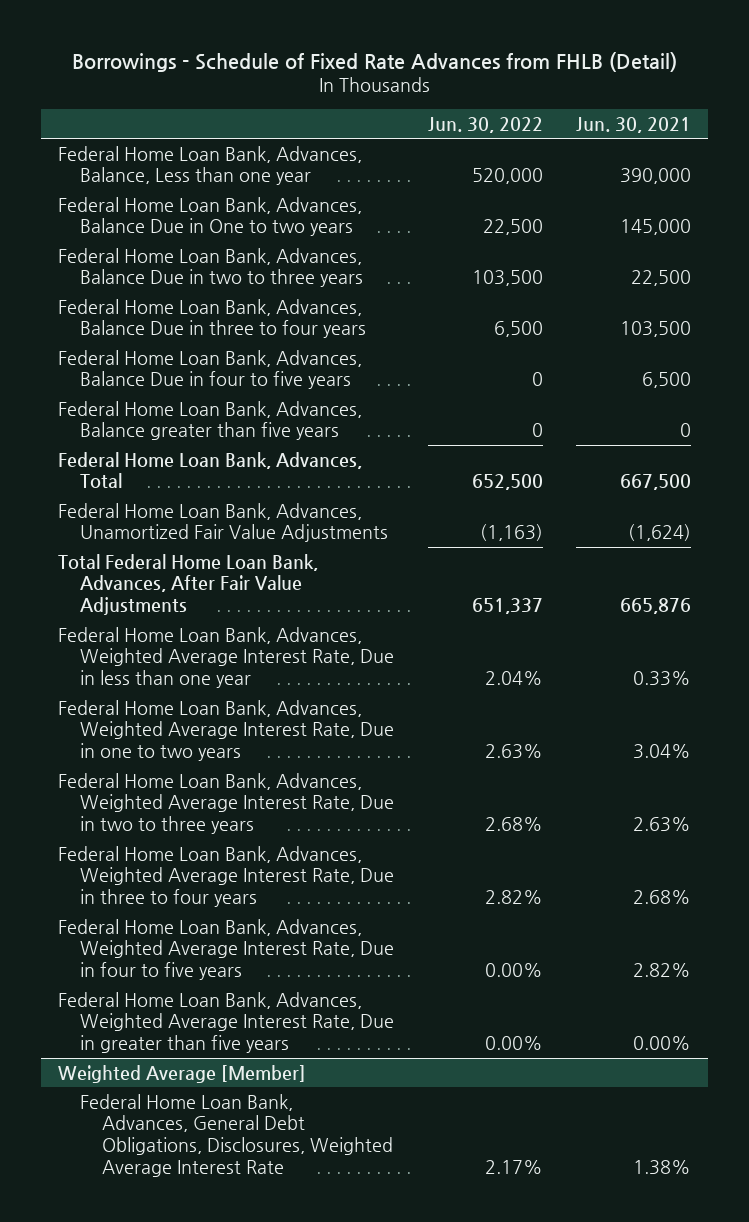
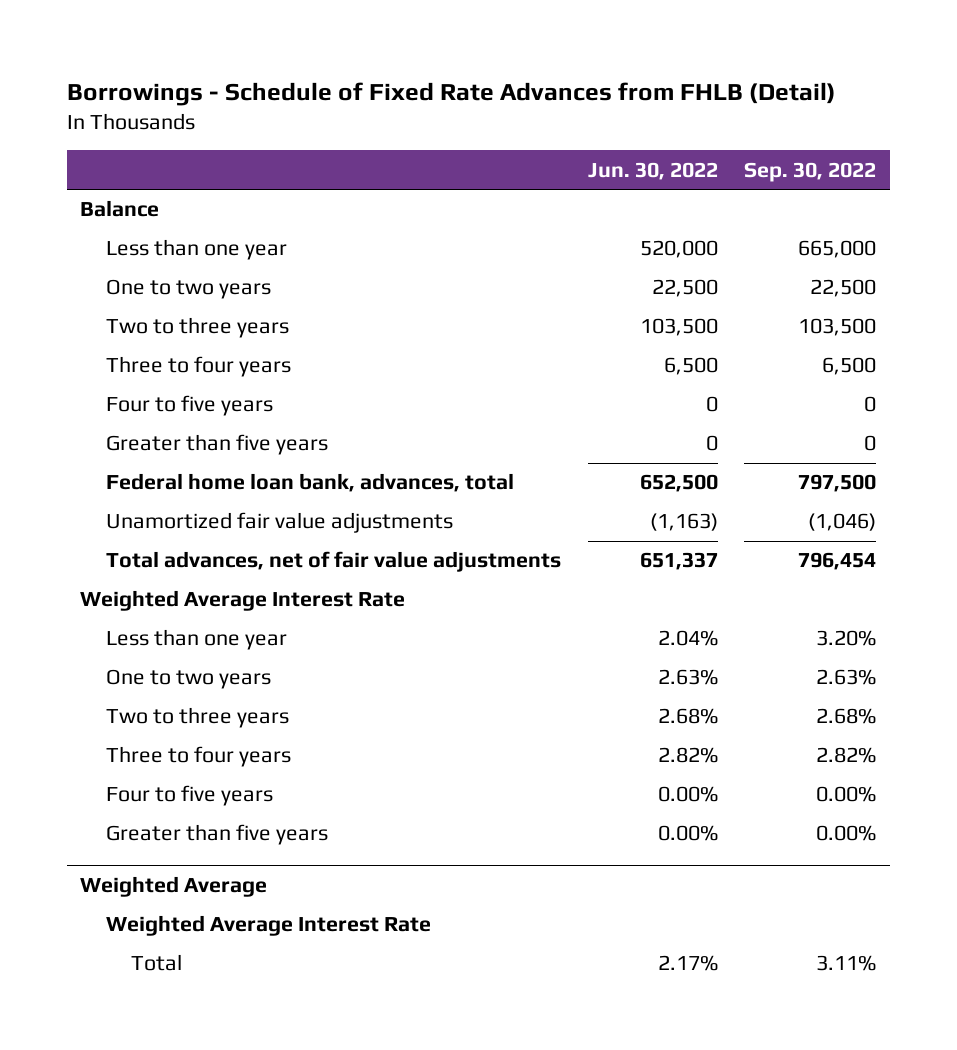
- | Jun. 30, 2022 | Jun. 30, 2021
+ | Jun. 30, 2022 | Sep. 30, 2022
- Federal Home Loan Bank, Advances, Balance, Less than one year | 520,000 | 390,000
- Federal Home Loan Bank, Advances, Balance Due in One to two years | 22,500 | 145,000
- Federal Home Loan Bank, Advances, Balance Due in two to three years | 103,500 | 22,500
- Federal Home Loan Bank, Advances, Balance Due in three to four years | 6,500 | 103,500
- Federal Home Loan Bank, Advances, Balance Due in four to five years | 0 | 6,500
- Federal Home Loan Bank, Advances, Balance greater than five years | 0 | 0
- Federal Home Loan Bank, Advances, Total | 652,500 | 667,500
- Federal Home Loan Bank, Advances, Unamortized Fair Value Adjustments | (1,163) | (1,624)
- Total Federal Home Loan Bank, Advances, After Fair Value Adjustments | 651,337 | 665,876
- Federal Home Loan Bank, Advances, Weighted Average Interest Rate, Due in less than one year | 2.04% | 0.33%
- Federal Home Loan Bank, Advances, Weighted Average Interest Rate, Due in one to two years | 2.63% | 3.04%
- Federal Home Loan Bank, Advances, Weighted Average Interest Rate, Due in two to three years | 2.68% | 2.63%
- Federal Home Loan Bank, Advances, Weighted Average Interest Rate, Due in three to four years | 2.82% | 2.68%
- Federal Home Loan Bank, Advances, Weighted Average Interest Rate, Due in four to five years | 0.00% | 2.82%
- Federal Home Loan Bank, Advances, Weighted Average Interest Rate, Due in greater than five years | 0.00% | 0.00%
- Weighted Average [Member]
- Federal Home Loan Bank, Advances, General Debt Obligations, Disclosures, Weighted Average Interest Rate | 2.17% | 1.38%
+ Balance
+ Less than one year | 520,000 | 665,000
+ One to two years | 22,500 | 22,500
+ Two to three years | 103,500 | 103,500
+ Three to four years | 6,500 | 6,500
+ Four to five years | 0 | 0
+ Greater than five years | 0 | 0
+ Federal home loan bank, advances, total | 652,500 | 797,500
+ Unamortized fair value adjustments | (1,163) | (1,046)
+ Total advances, net of fair value adjustments | 651,337 | 796,454
+ Weighted Average Interest Rate
+ Less than one year | 2.04% | 3.20%
+ One to two years | 2.63% | 2.63%
+ Two to three years | 2.68% | 2.68%
+ Three to four years | 2.82% | 2.82%
+ Four to five years | 0.00% | 0.00%
+ Greater than five years | 0.00% | 0.00%
+ Weighted Average
+ Weighted Average Interest Rate
+ Total | 2.17% | 3.11%

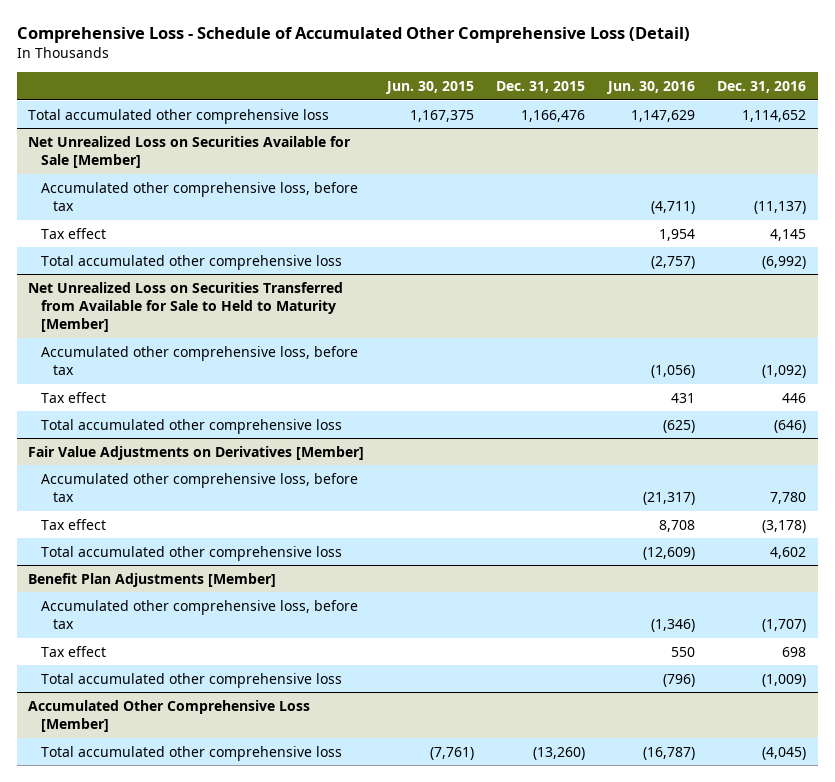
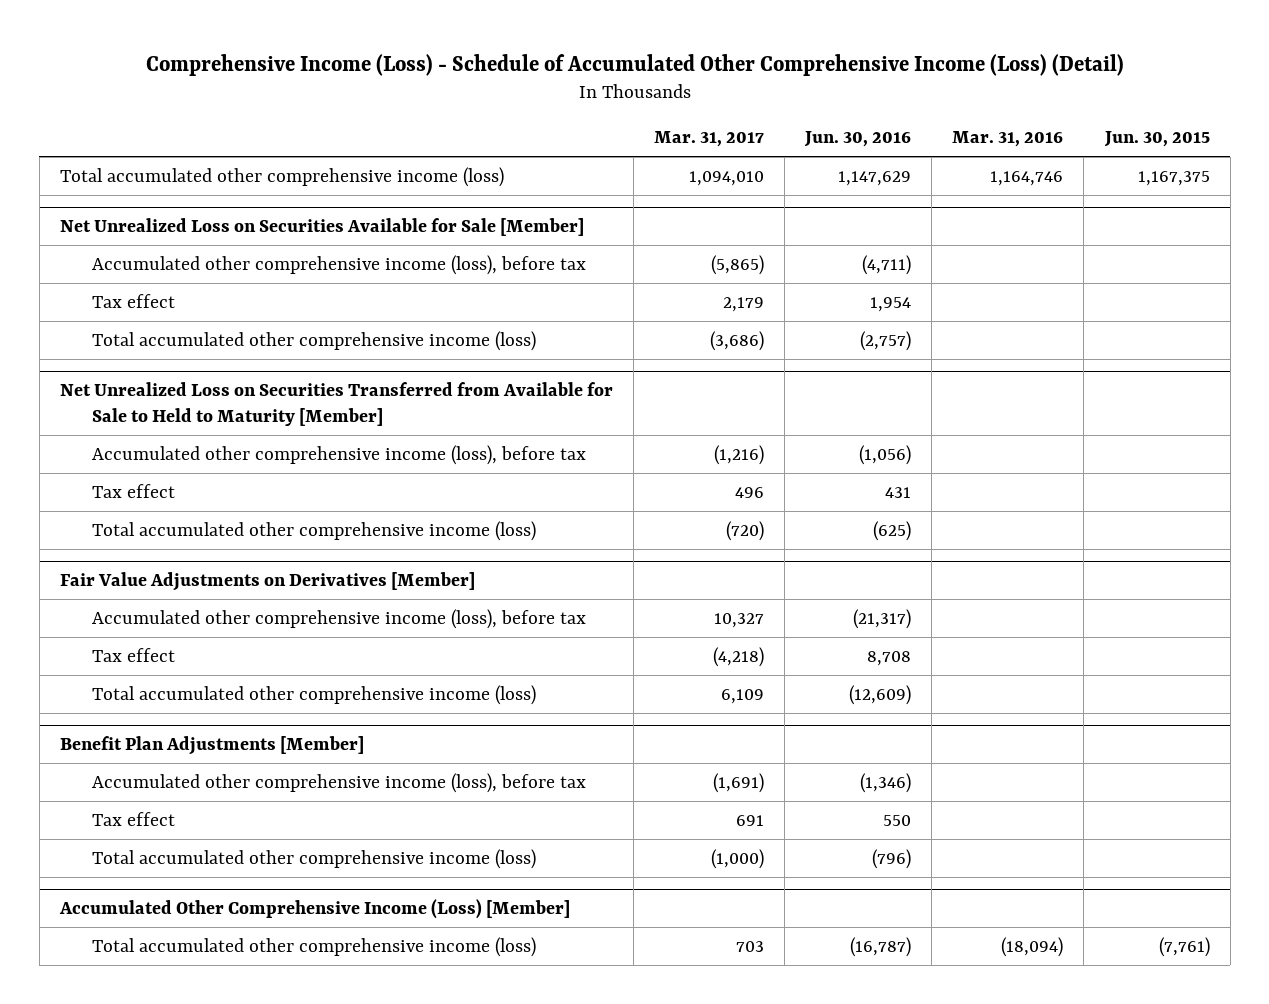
- Comprehensive Loss - Schedule of Accumulated Other Comprehensive Loss (Detail)
+ Comprehensive Income (Loss) - Schedule of Accumulated Other Comprehensive Income (Loss) (Detail)
- | Jun. 30, 2015 | Dec. 31, 2015 | Jun. 30, 2016 | Dec. 31, 2016
+ | Mar. 31, 2017 | Jun. 30, 2016 | Mar. 31, 2016 | Jun. 30, 2015
- Total accumulated other comprehensive loss | 1,167,375 | 1,166,476 | 1,147,629 | 1,114,652
+ Total accumulated other comprehensive income (loss) | 1,094,010 | 1,147,629 | 1,164,746 | 1,167,375
@ Net Unrealized Loss on Securities Available for Sale [Member]
- Accumulated other comprehensive loss, before tax | | | (4,711) | (11,137)
+ Accumulated other comprehensive income (loss), before tax | (5,865) | (4,711) | |
- Total accumulated other comprehensive loss | | | (2,757) | (6,992)
+ Total accumulated other comprehensive income (loss) | (3,686) | (2,757) | |
@ Net Unrealized Loss on Securities Transferred from Available for Sale to Held to Maturity [Member]
- Accumulated other comprehensive loss, before tax | | | (1,056) | (1,092)
+ Accumulated other comprehensive income (loss), before tax | (1,216) | (1,056) | |
- Total accumulated other comprehensive loss | | | (625) | (646)
+ Total accumulated other comprehensive income (loss) | (720) | (625) | |
@ Fair Value Adjustments on Derivatives [Member]
- Accumulated other comprehensive loss, before tax | | | (21,317) | 7,780
+ Accumulated other comprehensive income (loss), before tax | 10,327 | (21,317) | |
- Total accumulated other comprehensive loss | | | (12,609) | 4,602
+ Total accumulated other comprehensive income (loss) | 6,109 | (12,609) | |
@ Benefit Plan Adjustments [Member]
- Accumulated other comprehensive loss, before tax | | | (1,346) | (1,707)
+ Accumulated other comprehensive income (loss), before tax | (1,691) | (1,346) | |
- Total accumulated other comprehensive loss | | | (796) | (1,009)
- Accumulated Other Comprehensive Loss [Member]
- Total accumulated other comprehensive loss | (7,761) | (13,260) | (16,787) | (4,045)
@ Benefit Plan Adjustments [Member]
+ Total accumulated other comprehensive income (loss) | (1,000) | (796) | |
+ Accumulated Other Comprehensive Income (Loss) [Member]
+ Total accumulated other comprehensive income (loss) | 703 | (16,787) | (18,094) | (7,761)

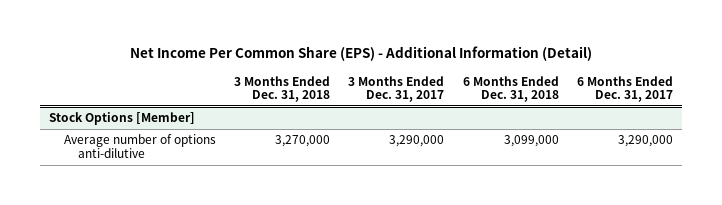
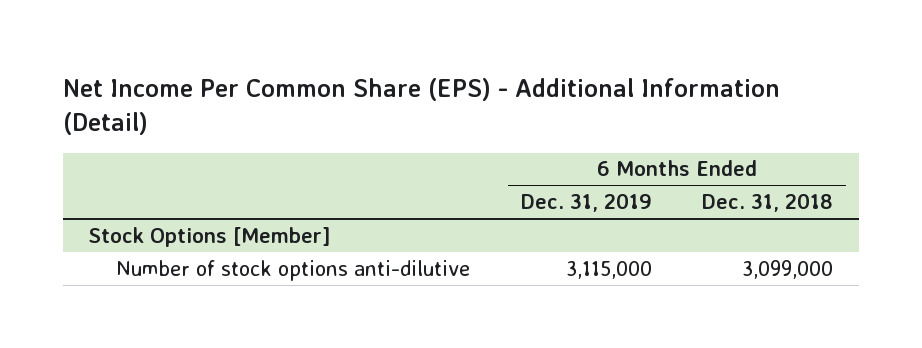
- | 3 Months Ended Dec. 31, 2018 | 3 Months Ended Dec. 31, 2017 | 6 Months Ended Dec. 31, 2018 | 6 Months Ended Dec. 31, 2017
+ | 6 Months Ended Dec. 31, 2019 | 6 Months Ended Dec. 31, 2018
@ Stock Options [Member]
- Average number of options anti-dilutive | 3,270,000 | 3,290,000 | 3,099,000 | 3,290,000
+ Number of stock options anti-dilutive | 3,115,000 | 3,099,000

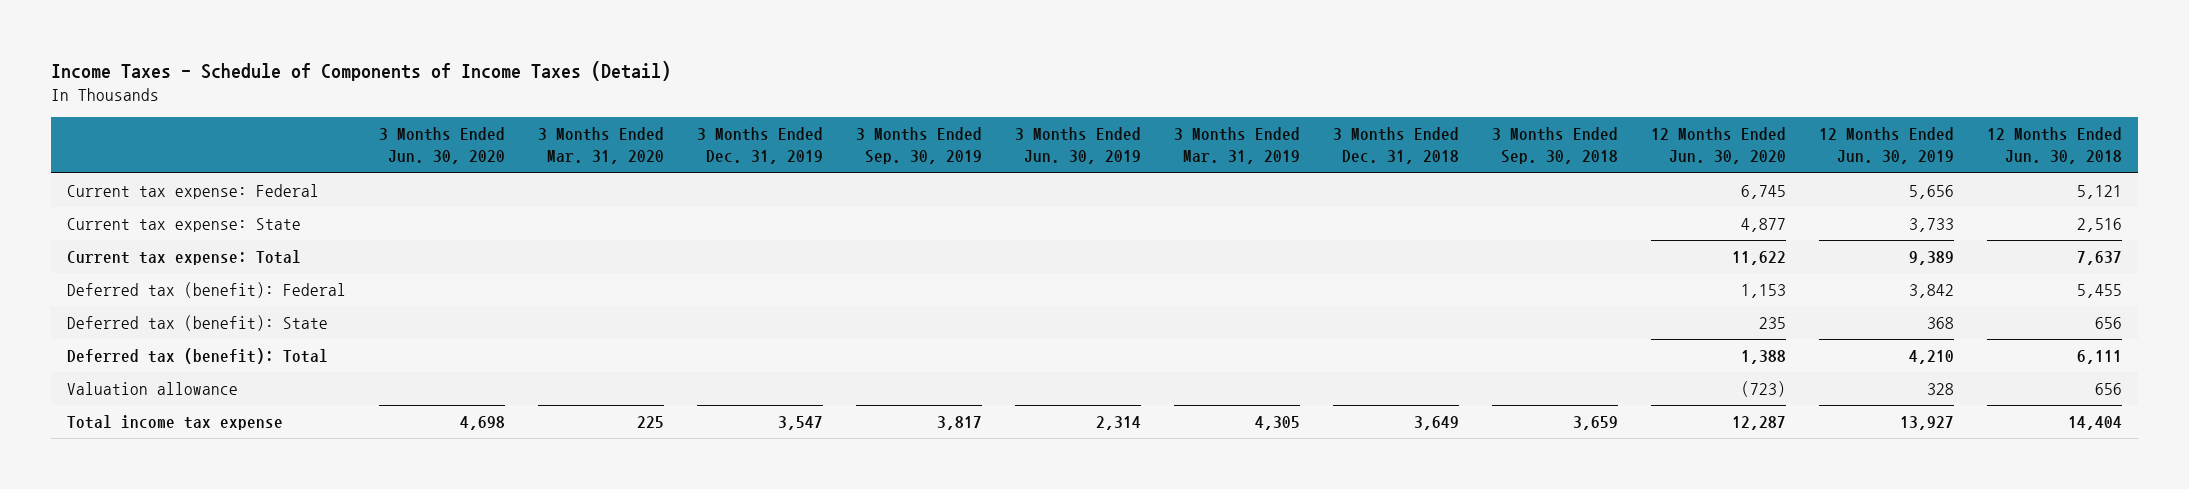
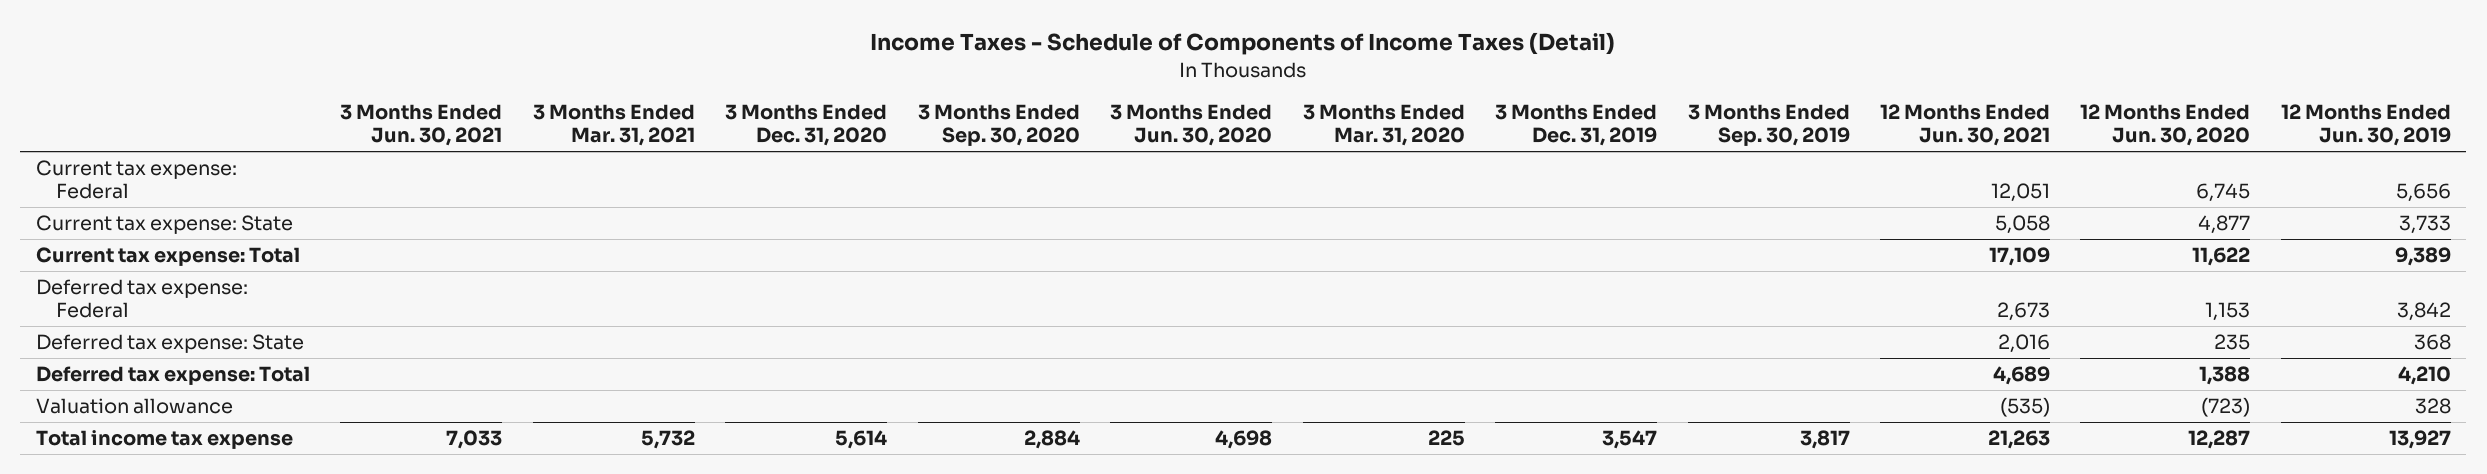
- | 3 Months Ended Jun. 30, 2020 | 3 Months Ended Mar. 31, 2020 | 3 Months Ended Dec. 31, 2019 | 3 Months Ended Sep. 30, 2019 | 3 Months Ended Jun. 30, 2019 | 3 Months Ended Mar. 31, 2019 | 3 Months Ended Dec. 31, 2018 | 3 Months Ended Sep. 30, 2018 | 12 Months Ended Jun. 30, 2020 | 12 Months Ended Jun. 30, 2019 | 12 Months Ended Jun. 30, 2018
+ | 3 Months Ended Jun. 30, 2021 | 3 Months Ended Mar. 31, 2021 | 3 Months Ended Dec. 31, 2020 | 3 Months Ended Sep. 30, 2020 | 3 Months Ended Jun. 30, 2020 | 3 Months Ended Mar. 31, 2020 | 3 Months Ended Dec. 31, 2019 | 3 Months Ended Sep. 30, 2019 | 12 Months Ended Jun. 30, 2021 | 12 Months Ended Jun. 30, 2020 | 12 Months Ended Jun. 30, 2019
- Deferred tax (benefit): Federal | | | | | | | | | 1,153 | 3,842 | 5,455
- Deferred tax (benefit): State | | | | | | | | | 235 | 368 | 656
- Deferred tax (benefit): Total | | | | | | | | | 1,388 | 4,210 | 6,111
+ Deferred tax expense: Federal | | | | | | | | | 2,673 | 1,153 | 3,842
+ Deferred tax expense: State | | | | | | | | | 2,016 | 235 | 368
+ Deferred tax expense: Total | | | | | | | | | 4,689 | 1,388 | 4,210

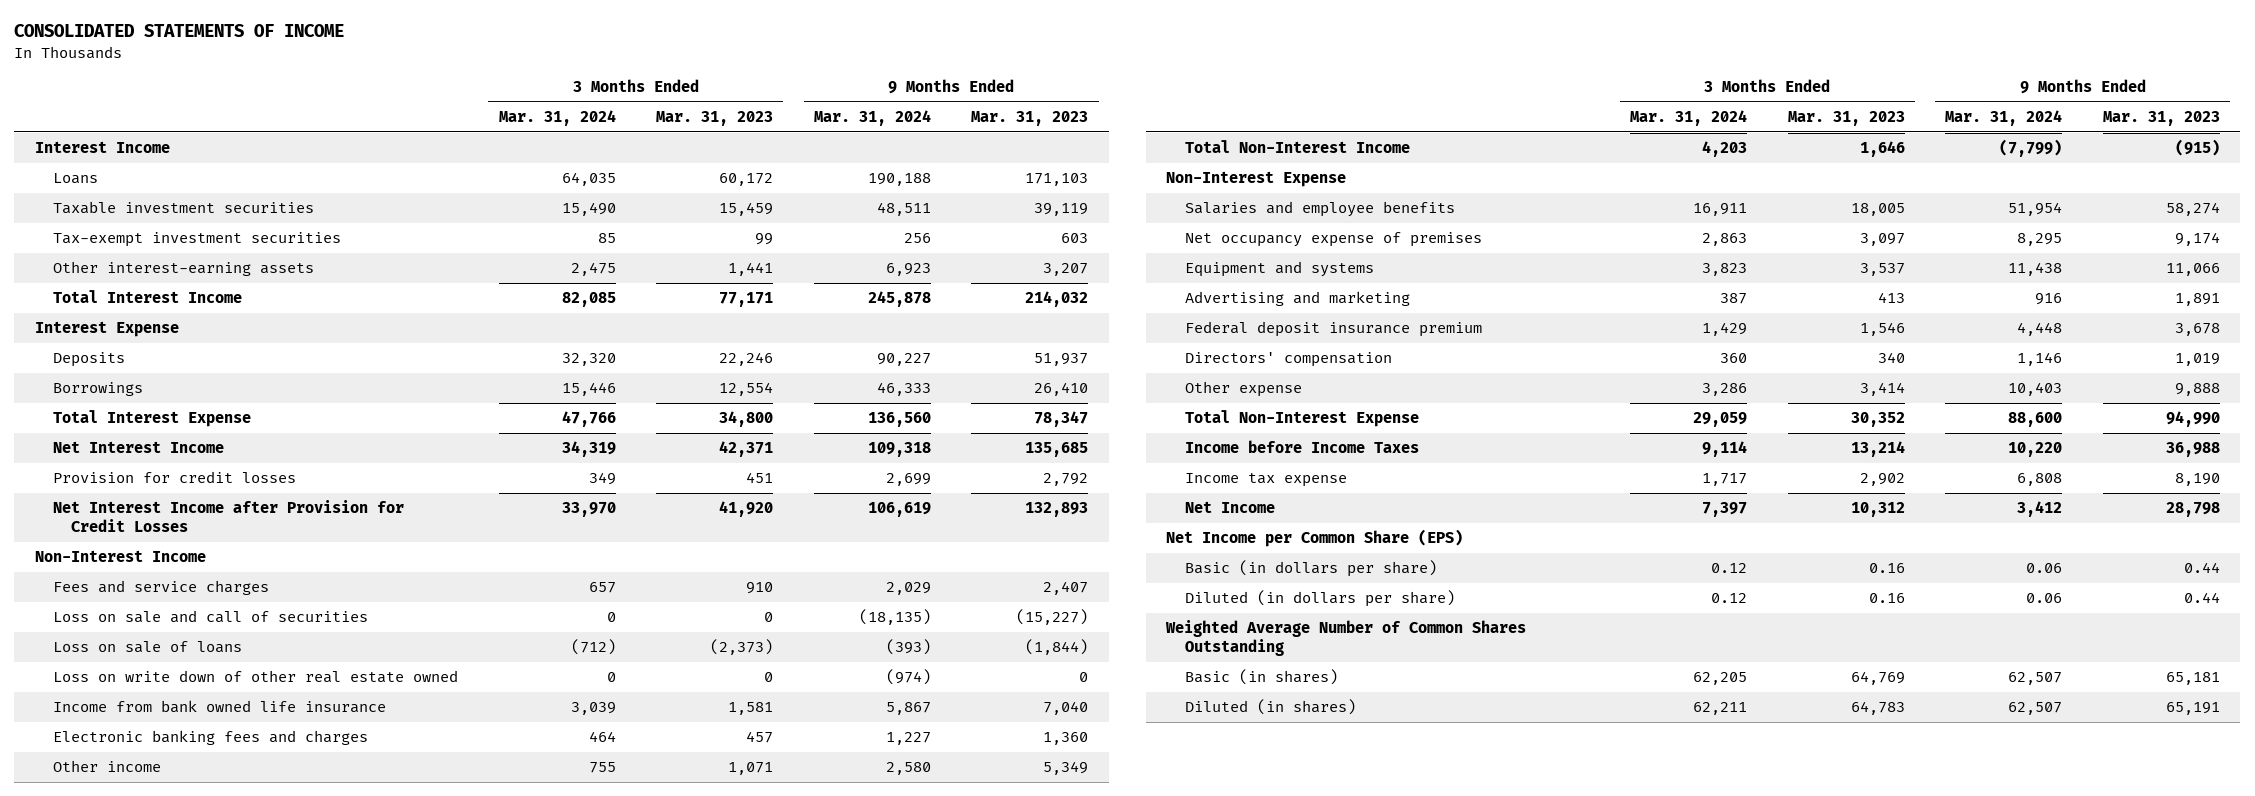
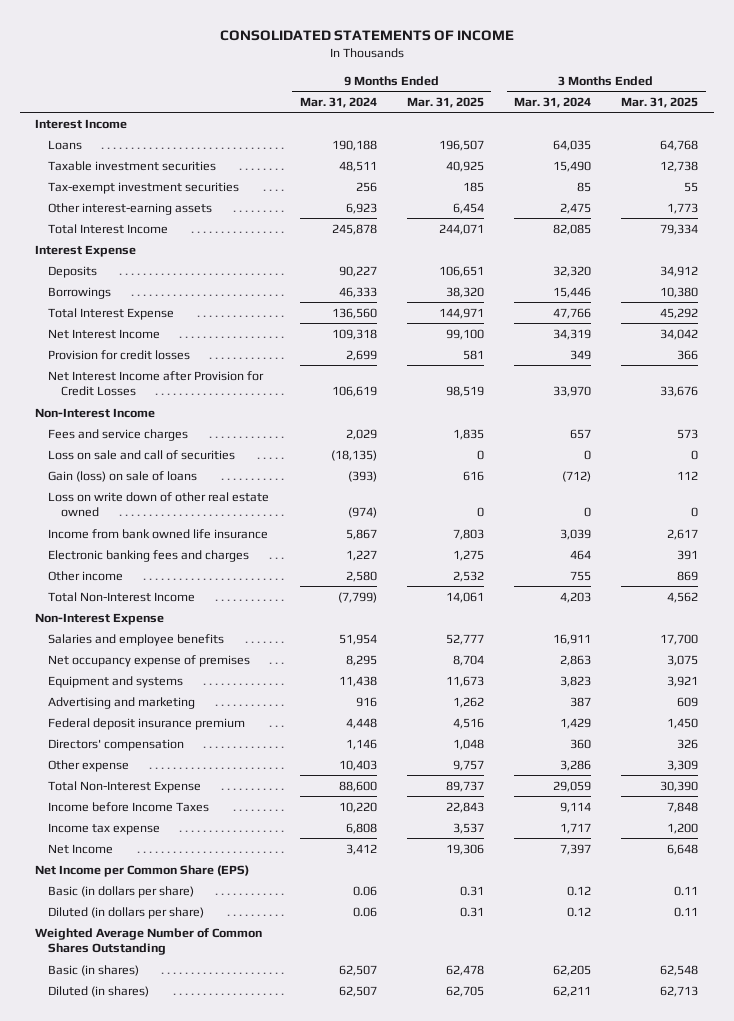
- | 3 Months Ended Mar. 31, 2024 | 3 Months Ended Mar. 31, 2023 | 9 Months Ended Mar. 31, 2024 | 9 Months Ended Mar. 31, 2023
+ | 9 Months Ended Mar. 31, 2024 | 9 Months Ended Mar. 31, 2025 | 3 Months Ended Mar. 31, 2024 | 3 Months Ended Mar. 31, 2025
- Loss on sale of loans | (712) | (2,373) | (393) | (1,844)
+ Gain (loss) on sale of loans | (393) | 616 | (712) | 112

